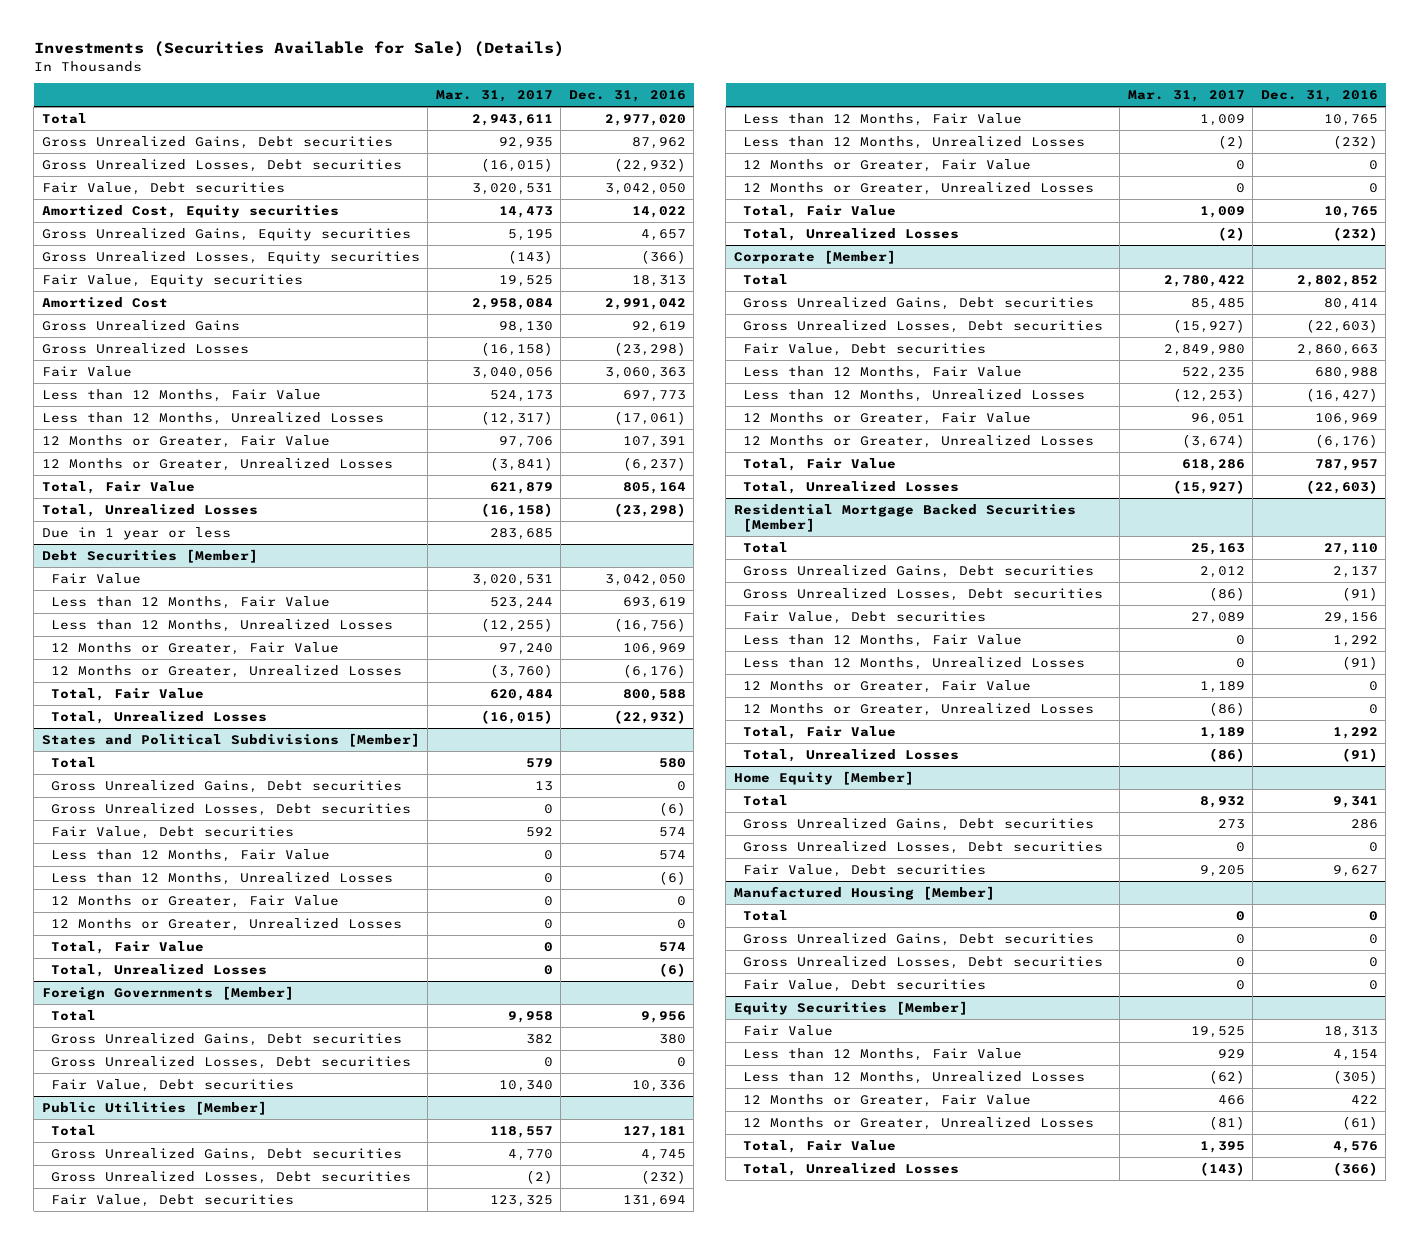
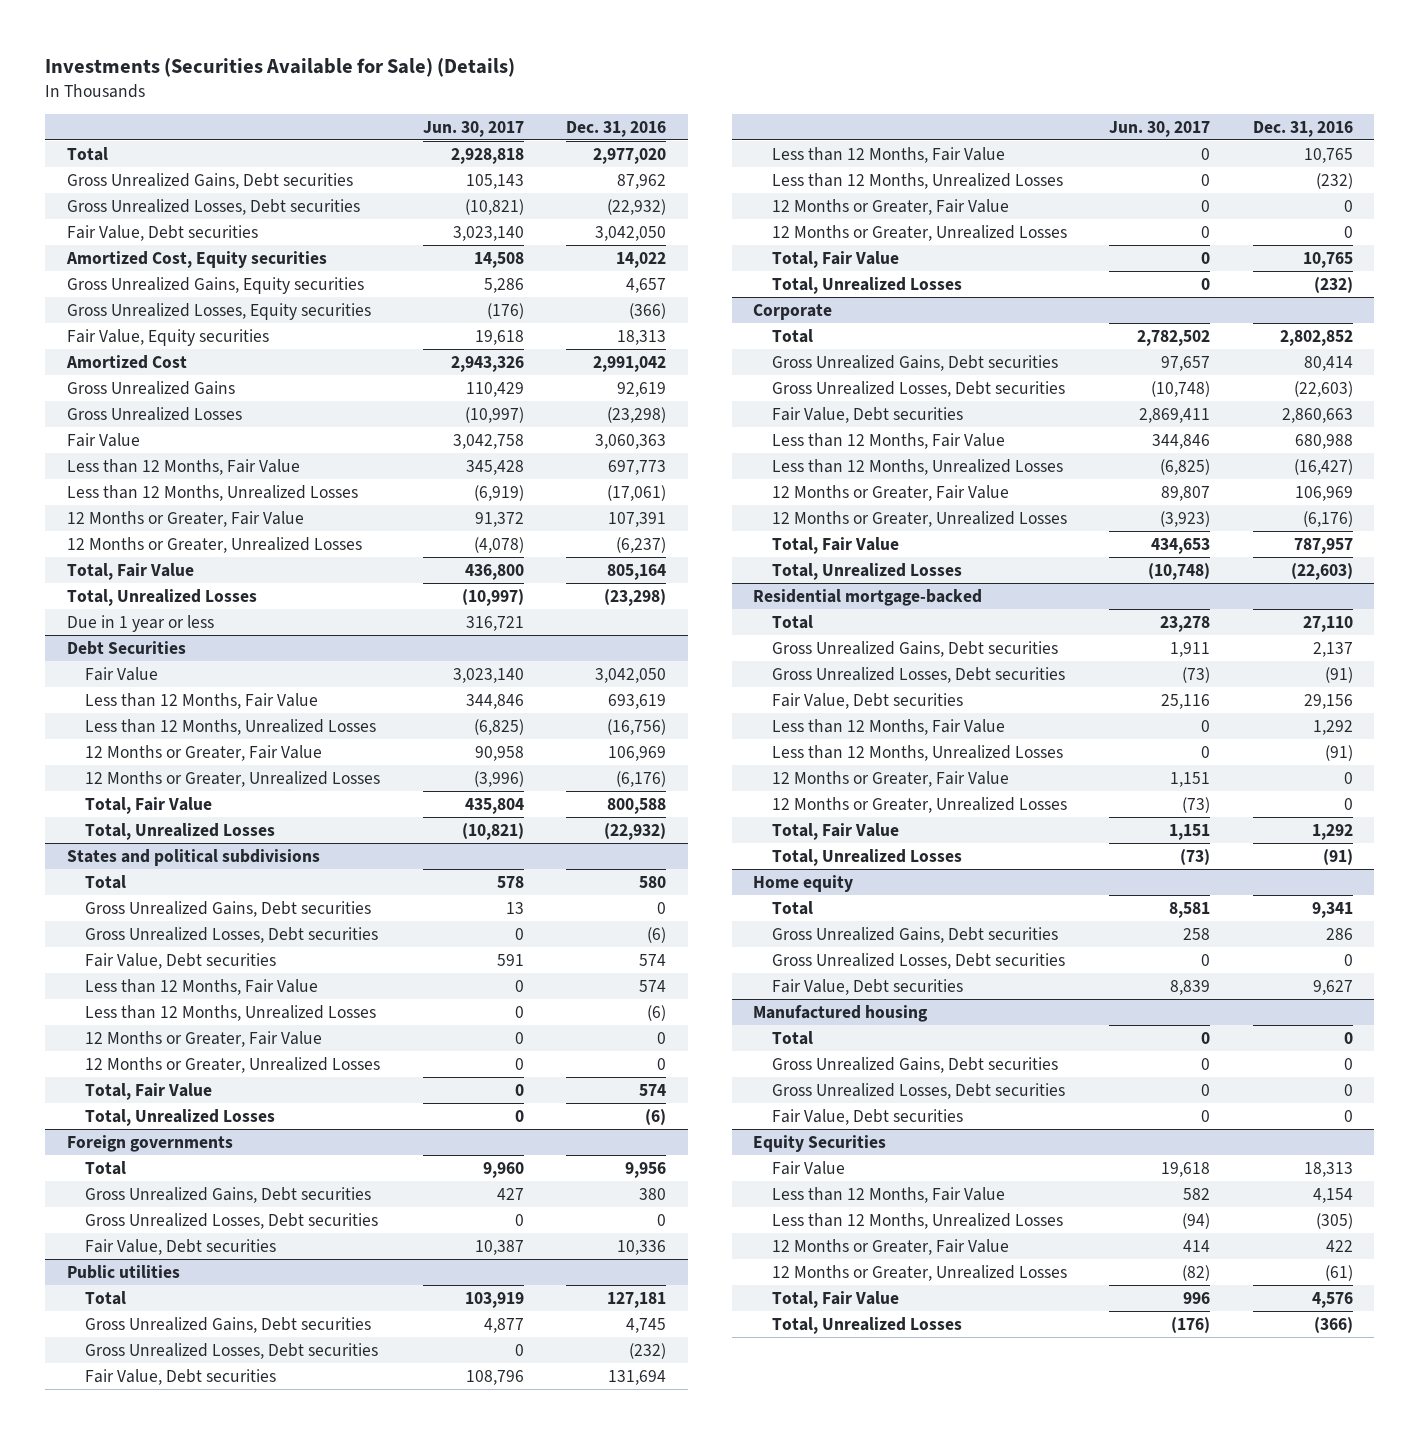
- | Mar. 31, 2017 | Dec. 31, 2016
+ | Jun. 30, 2017 | Dec. 31, 2016
- Debt Securities [Member]
+ Debt Securities
- States and Political Subdivisions [Member]
+ States and political subdivisions
- Foreign Governments [Member]
+ Foreign governments
- Public Utilities [Member]
+ Public utilities
- Corporate [Member]
+ Corporate
- Residential Mortgage Backed Securities [Member]
+ Residential mortgage-backed
- Home Equity [Member]
+ Home equity
- Manufactured Housing [Member]
+ Manufactured housing
- Equity Securities [Member]
+ Equity Securities

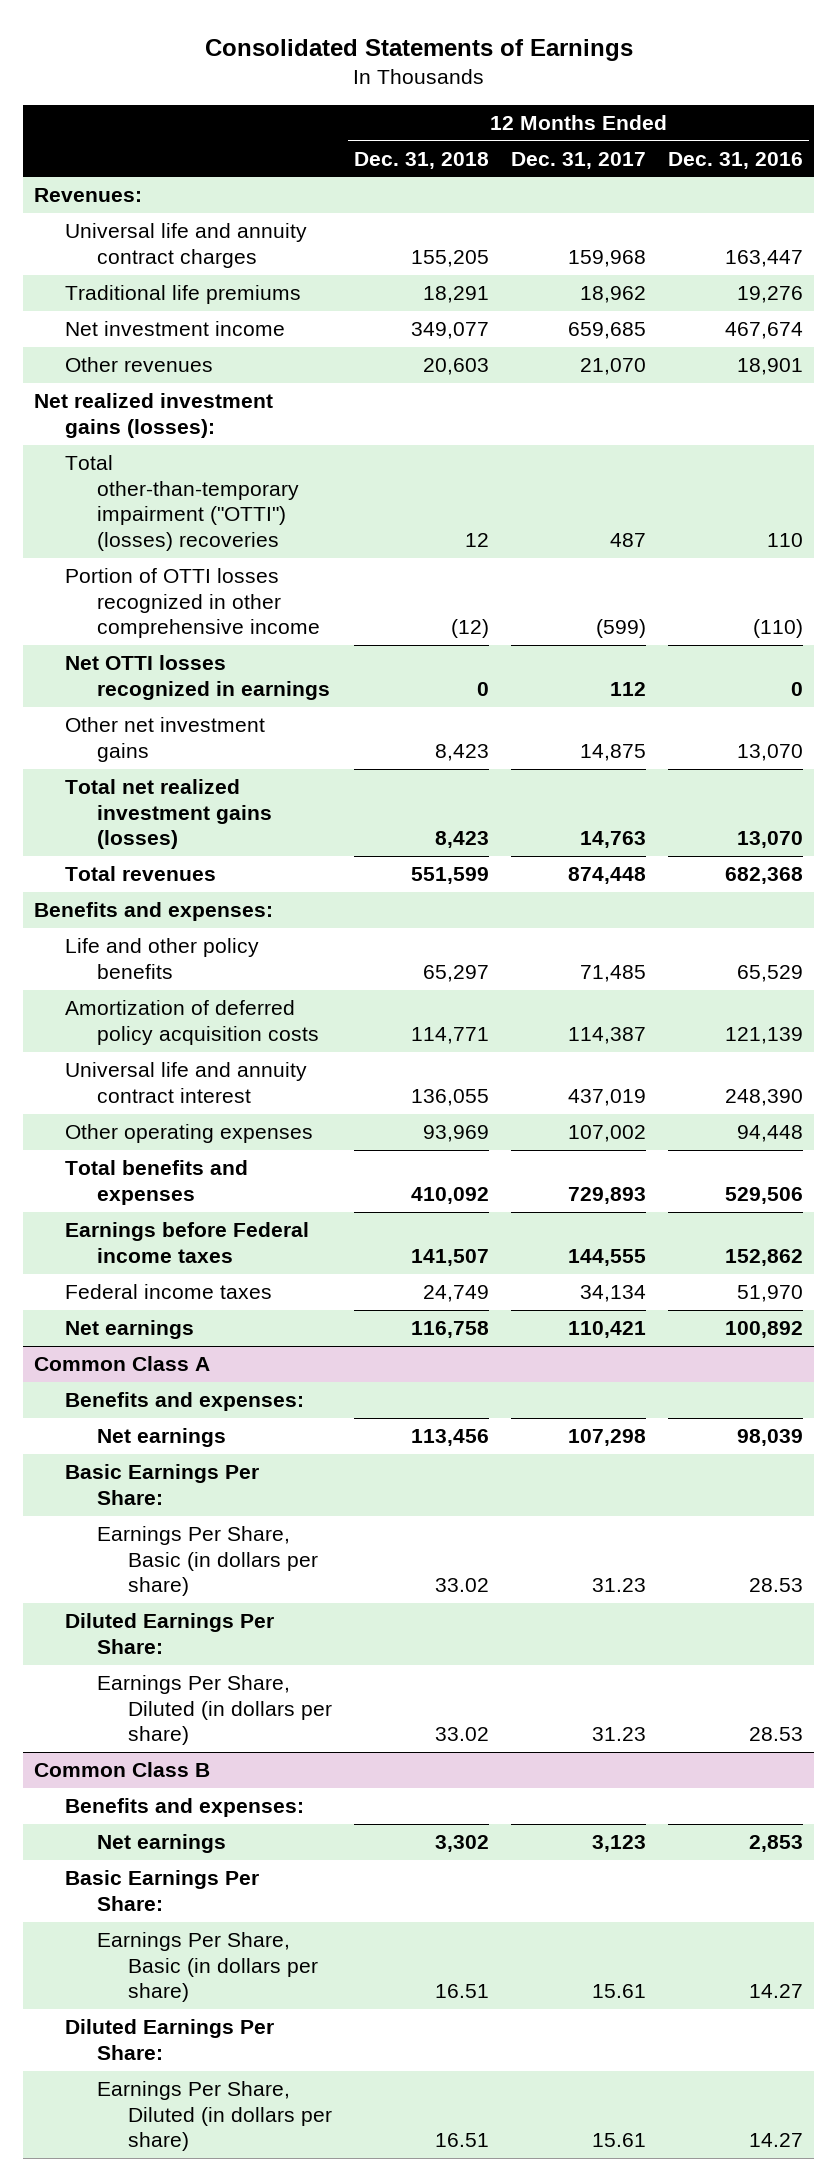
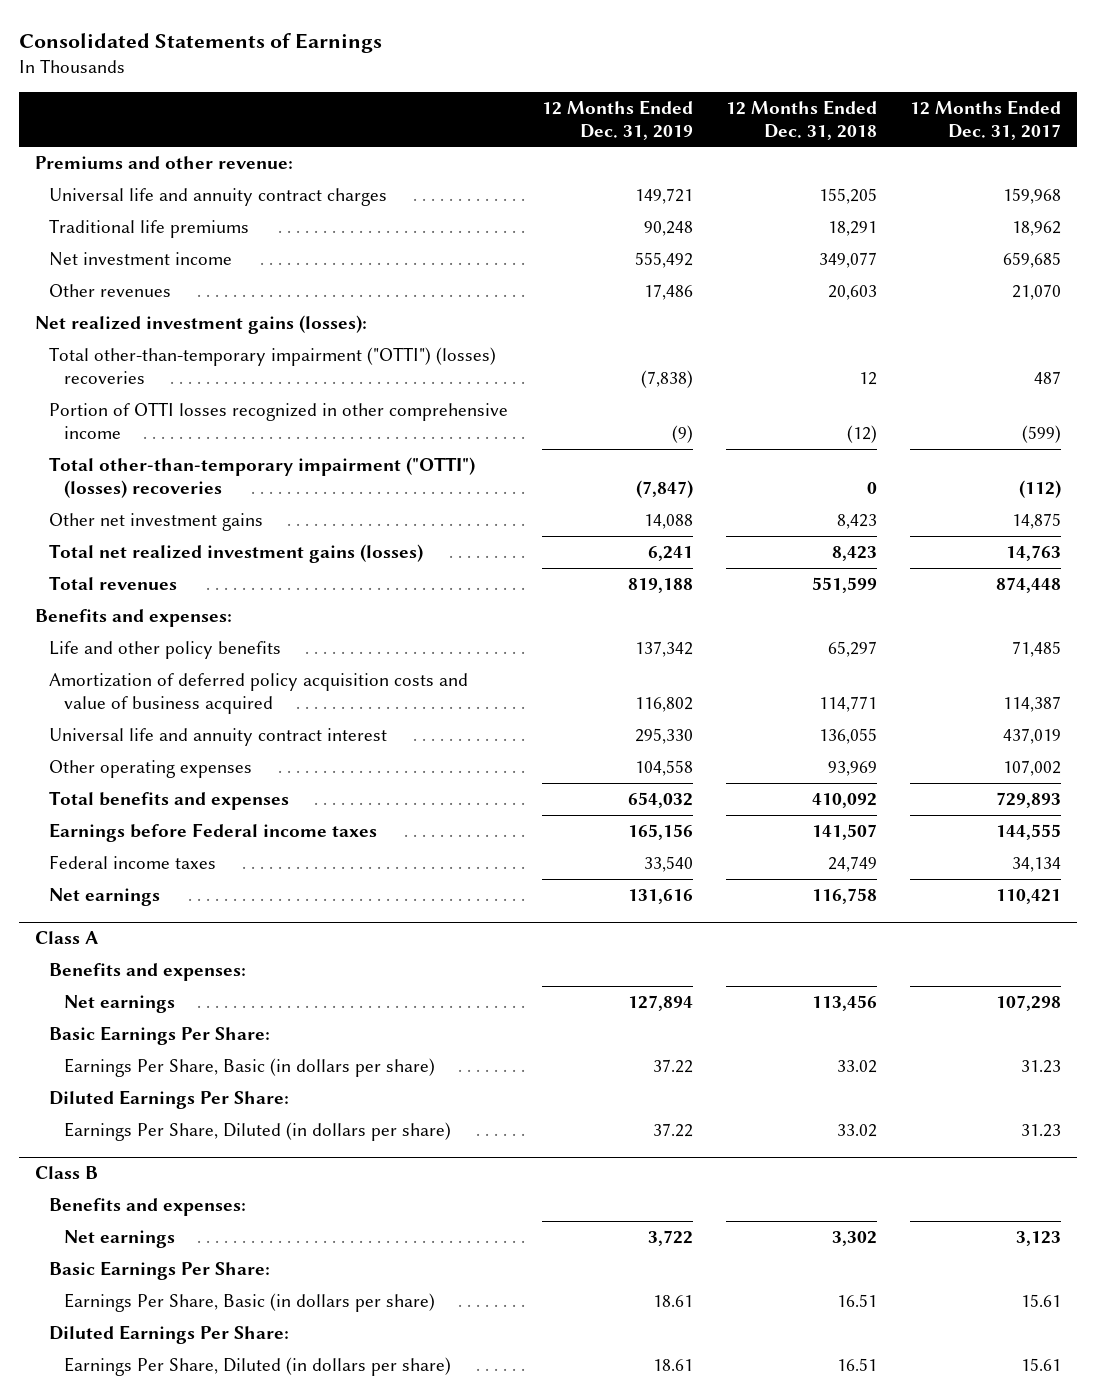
- | 12 Months Ended Dec. 31, 2018 | 12 Months Ended Dec. 31, 2017 | 12 Months Ended Dec. 31, 2016
+ | 12 Months Ended Dec. 31, 2019 | 12 Months Ended Dec. 31, 2018 | 12 Months Ended Dec. 31, 2017
- Revenues:
+ Premiums and other revenue:
- Net OTTI losses recognized in earnings | 0 | 112 | 0
+ Total other-than-temporary impairment ("OTTI") (losses) recoveries | (7,847) | 0 | (112)
- Amortization of deferred policy acquisition costs | 114,771 | 114,387 | 121,139
+ Amortization of deferred policy acquisition costs and value of business acquired | 116,802 | 114,771 | 114,387
- Common Class A
+ Class A
- Common Class B
+ Class B

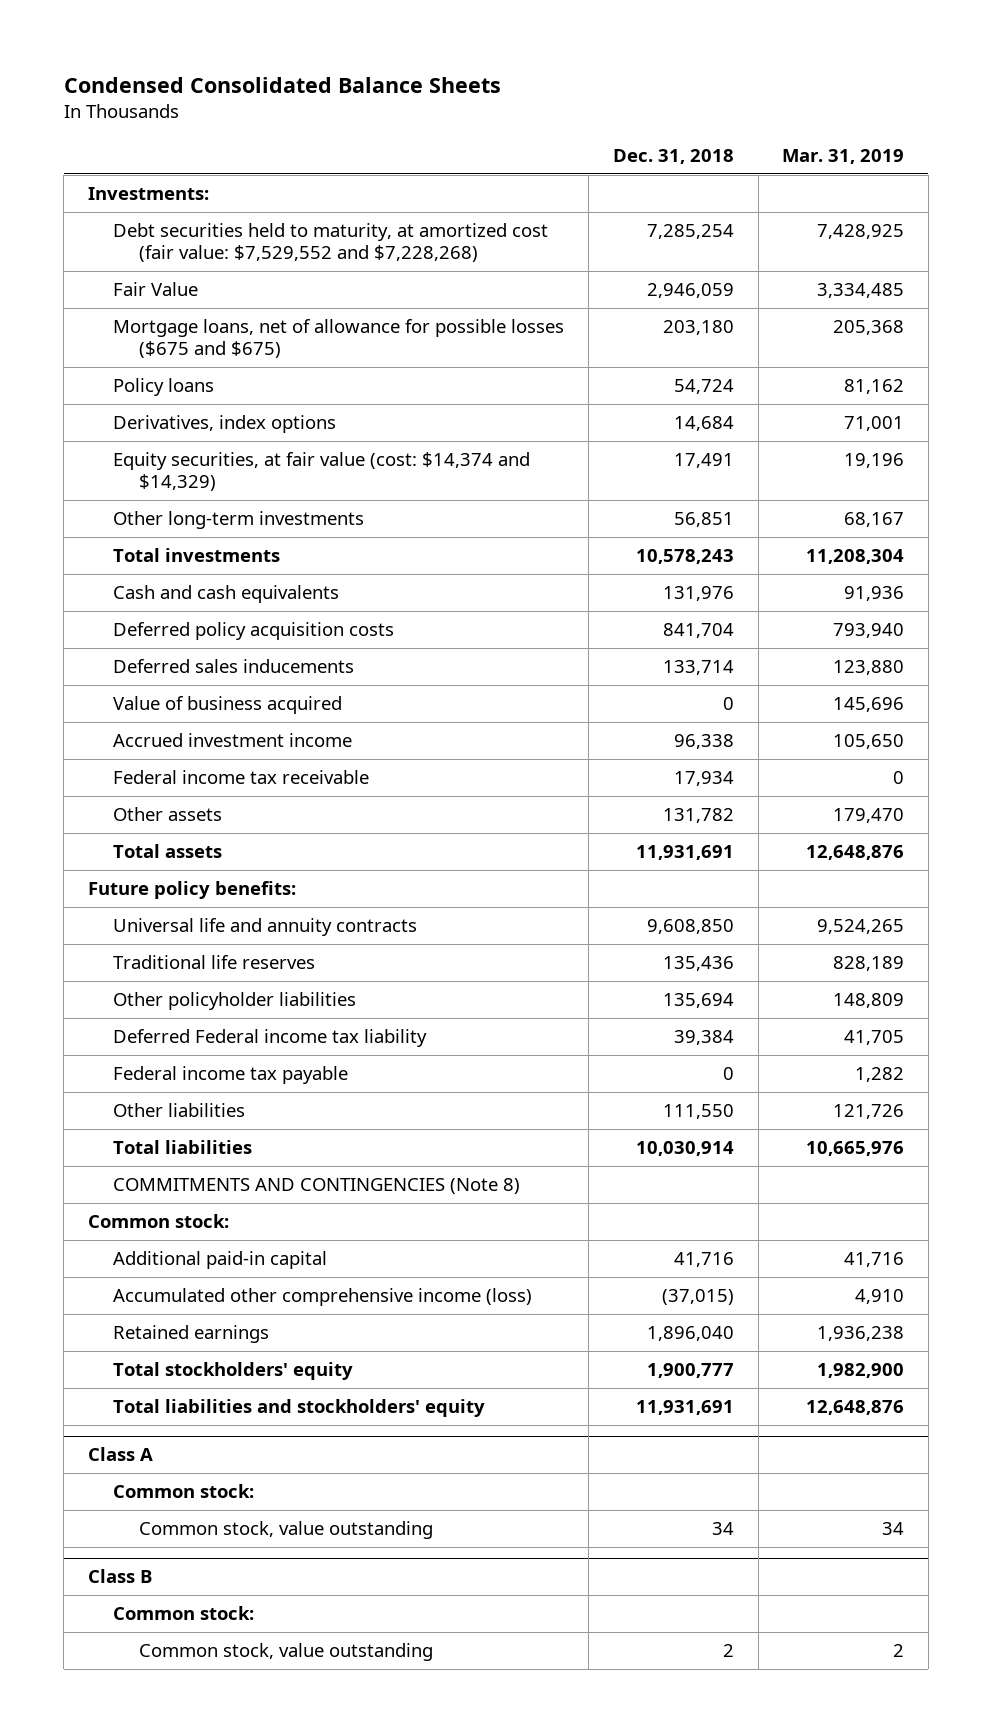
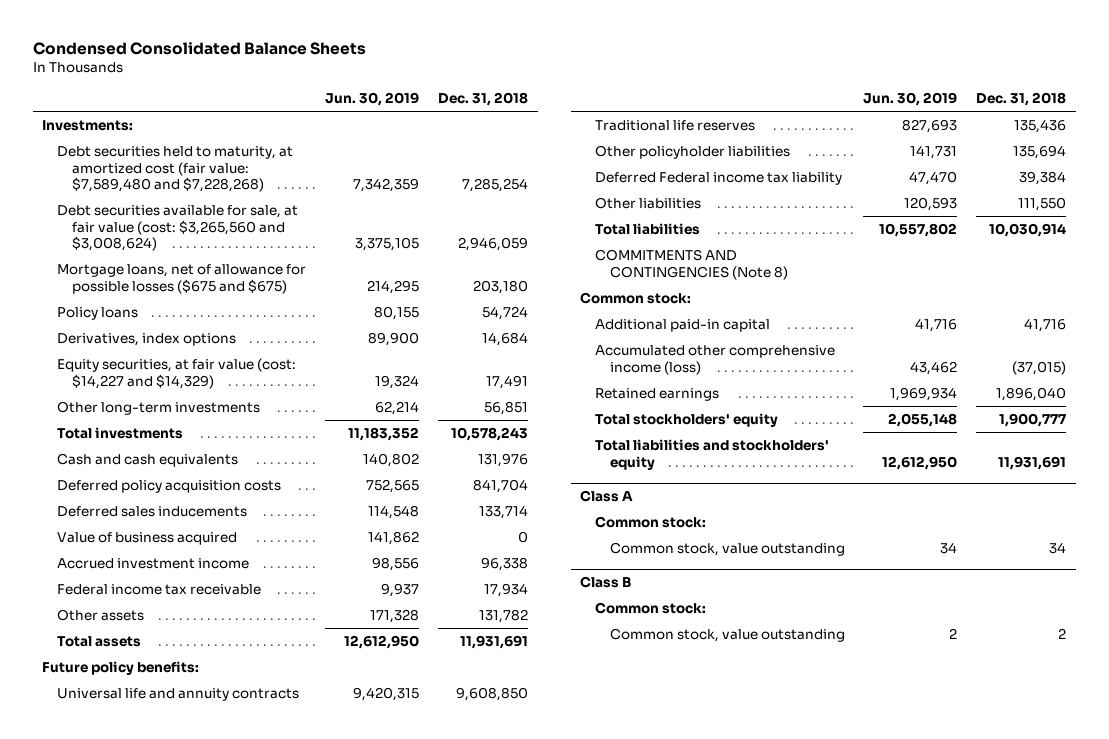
- | Dec. 31, 2018 | Mar. 31, 2019
+ | Jun. 30, 2019 | Dec. 31, 2018
- Debt securities held to maturity, at amortized cost (fair value: $7,529,552 and $7,228,268) | 7,285,254 | 7,428,925
- Fair Value | 2,946,059 | 3,334,485
+ Debt securities held to maturity, at amortized cost (fair value: $7,589,480 and $7,228,268) | 7,342,359 | 7,285,254
+ Debt securities available for sale, at fair value (cost: $3,265,560 and $3,008,624) | 3,375,105 | 2,946,059
- Equity securities, at fair value (cost: $14,374 and $14,329) | 17,491 | 19,196
+ Equity securities, at fair value (cost: $14,227 and $14,329) | 19,324 | 17,491
- Federal income tax payable | 0 | 1,282

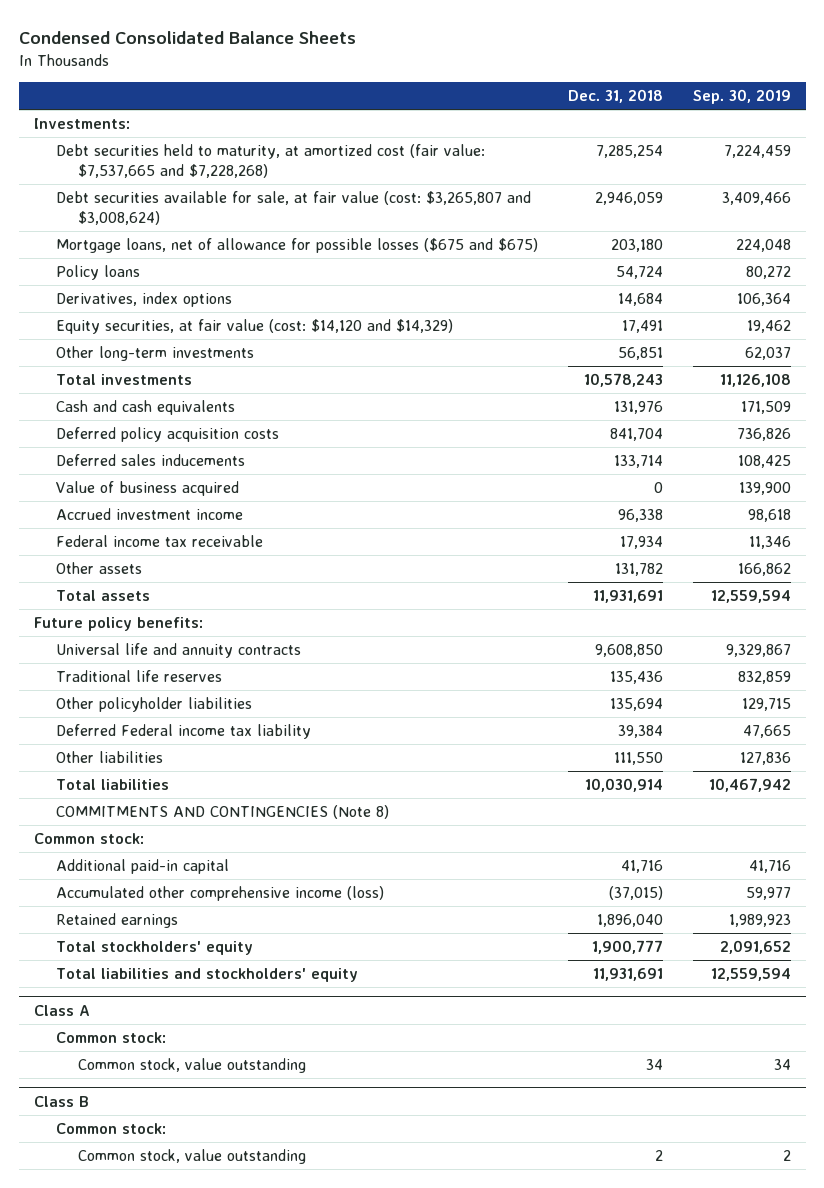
- | Jun. 30, 2019 | Dec. 31, 2018
+ | Dec. 31, 2018 | Sep. 30, 2019
- Debt securities held to maturity, at amortized cost (fair value: $7,589,480 and $7,228,268) | 7,342,359 | 7,285,254
- Debt securities available for sale, at fair value (cost: $3,265,560 and $3,008,624) | 3,375,105 | 2,946,059
+ Debt securities held to maturity, at amortized cost (fair value: $7,537,665 and $7,228,268) | 7,285,254 | 7,224,459
+ Debt securities available for sale, at fair value (cost: $3,265,807 and $3,008,624) | 2,946,059 | 3,409,466
- Equity securities, at fair value (cost: $14,227 and $14,329) | 19,324 | 17,491
+ Equity securities, at fair value (cost: $14,120 and $14,329) | 17,491 | 19,462

